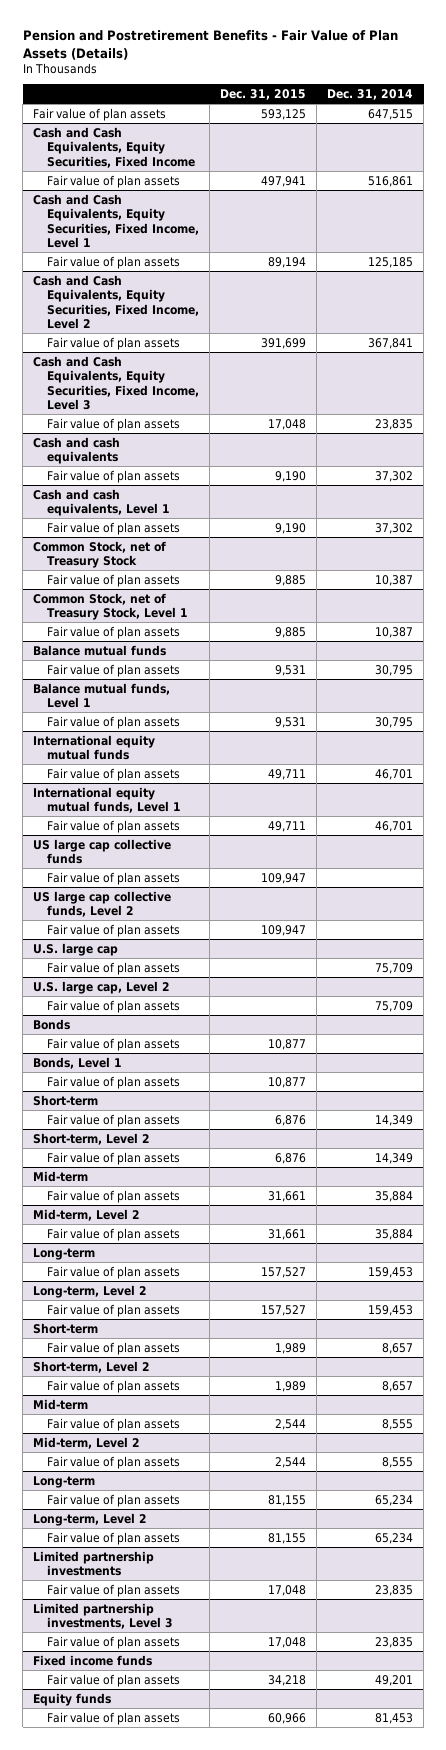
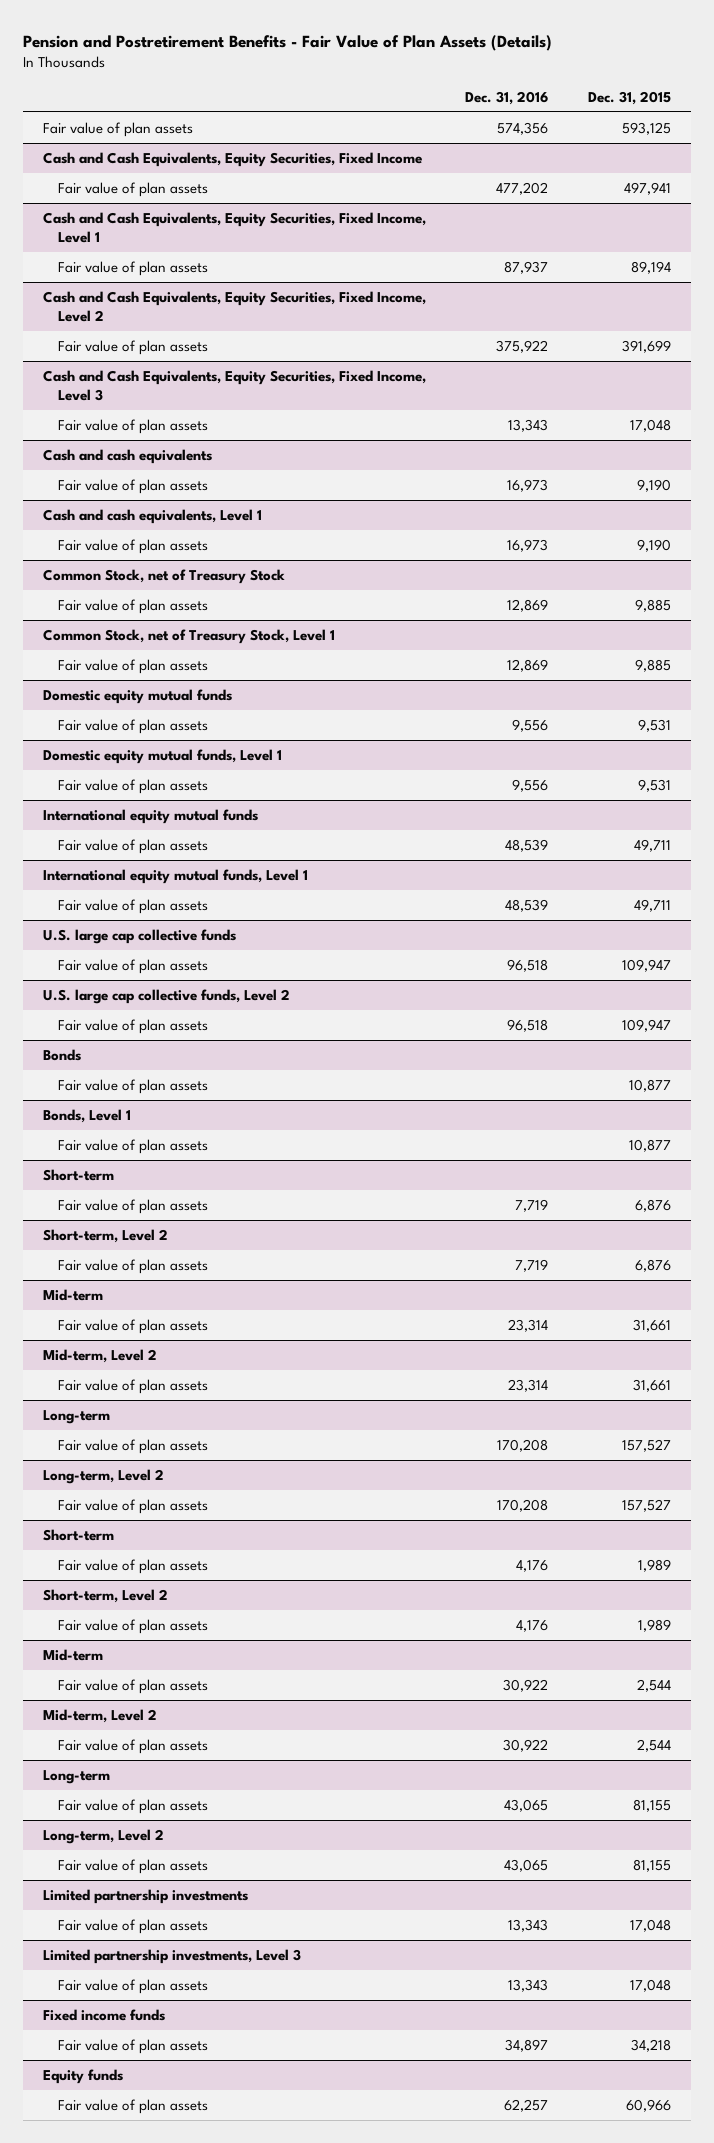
- | Dec. 31, 2015 | Dec. 31, 2014
+ | Dec. 31, 2016 | Dec. 31, 2015
- Balance mutual funds
+ Domestic equity mutual funds
- Balance mutual funds, Level 1
+ Domestic equity mutual funds, Level 1
- US large cap collective funds
+ U.S. large cap collective funds
- US large cap collective funds, Level 2
+ U.S. large cap collective funds, Level 2
- U.S. large cap
- Fair value of plan assets | | 75,709
- U.S. large cap, Level 2
- Fair value of plan assets | | 75,709

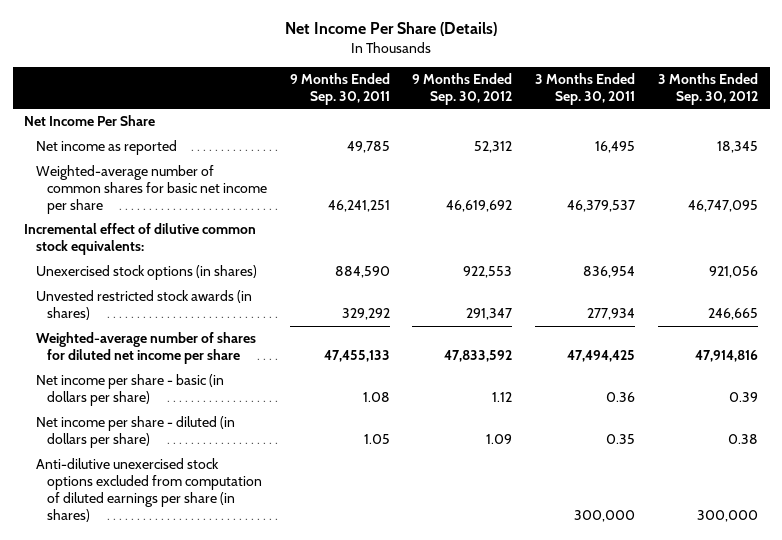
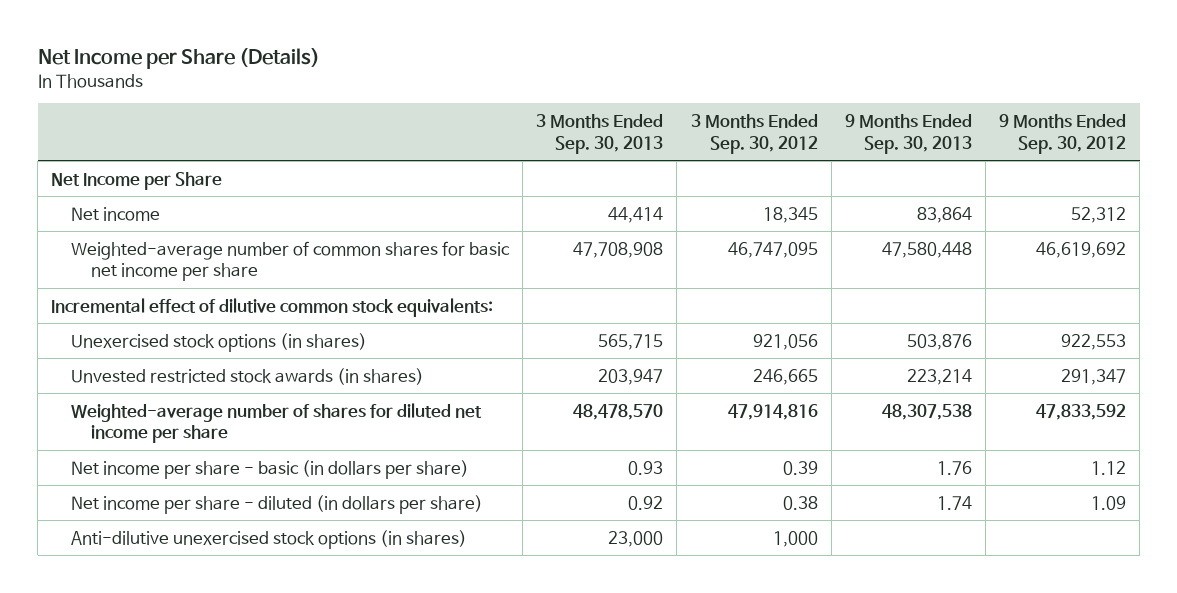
- Net Income Per Share (Details)
+ Net Income per Share (Details)
- | 9 Months Ended Sep. 30, 2011 | 9 Months Ended Sep. 30, 2012 | 3 Months Ended Sep. 30, 2011 | 3 Months Ended Sep. 30, 2012
+ | 3 Months Ended Sep. 30, 2013 | 3 Months Ended Sep. 30, 2012 | 9 Months Ended Sep. 30, 2013 | 9 Months Ended Sep. 30, 2012
- Net Income Per Share
- Net income as reported | 49,785 | 52,312 | 16,495 | 18,345
+ Net Income per Share
+ Net income | 44,414 | 18,345 | 83,864 | 52,312
- Anti-dilutive unexercised stock options excluded from computation of diluted earnings per share (in shares) | | | 300,000 | 300,000
+ Anti-dilutive unexercised stock options (in shares) | 23,000 | 1,000 | |

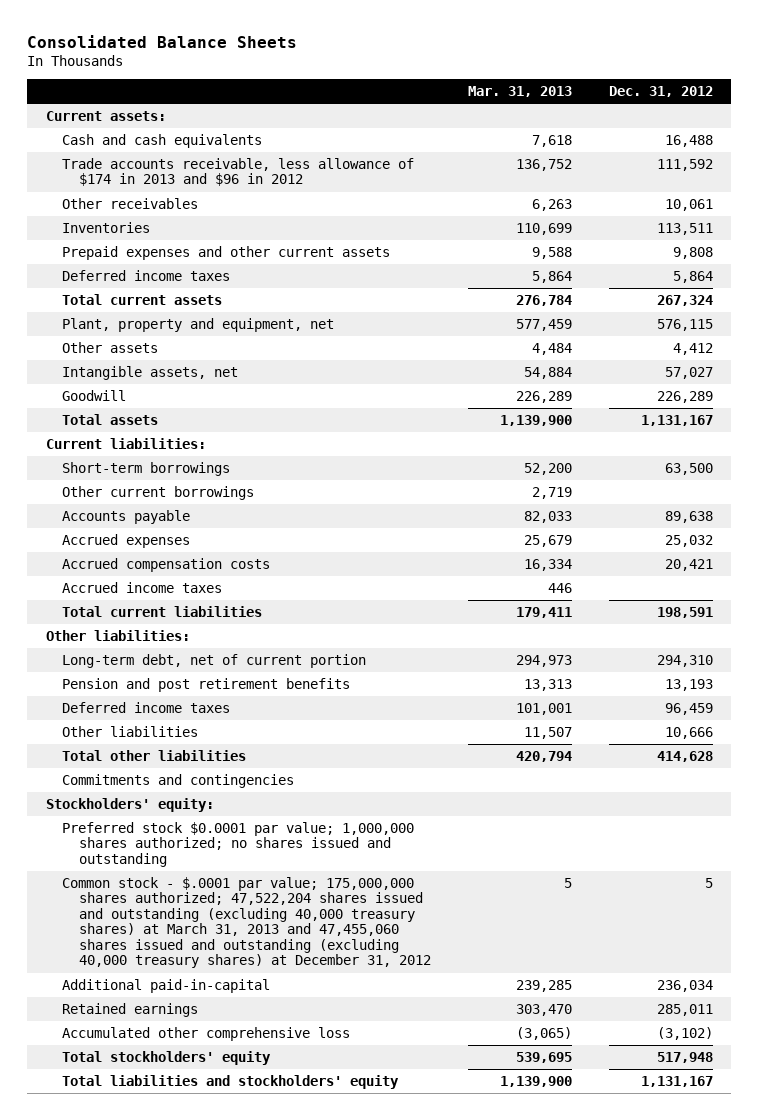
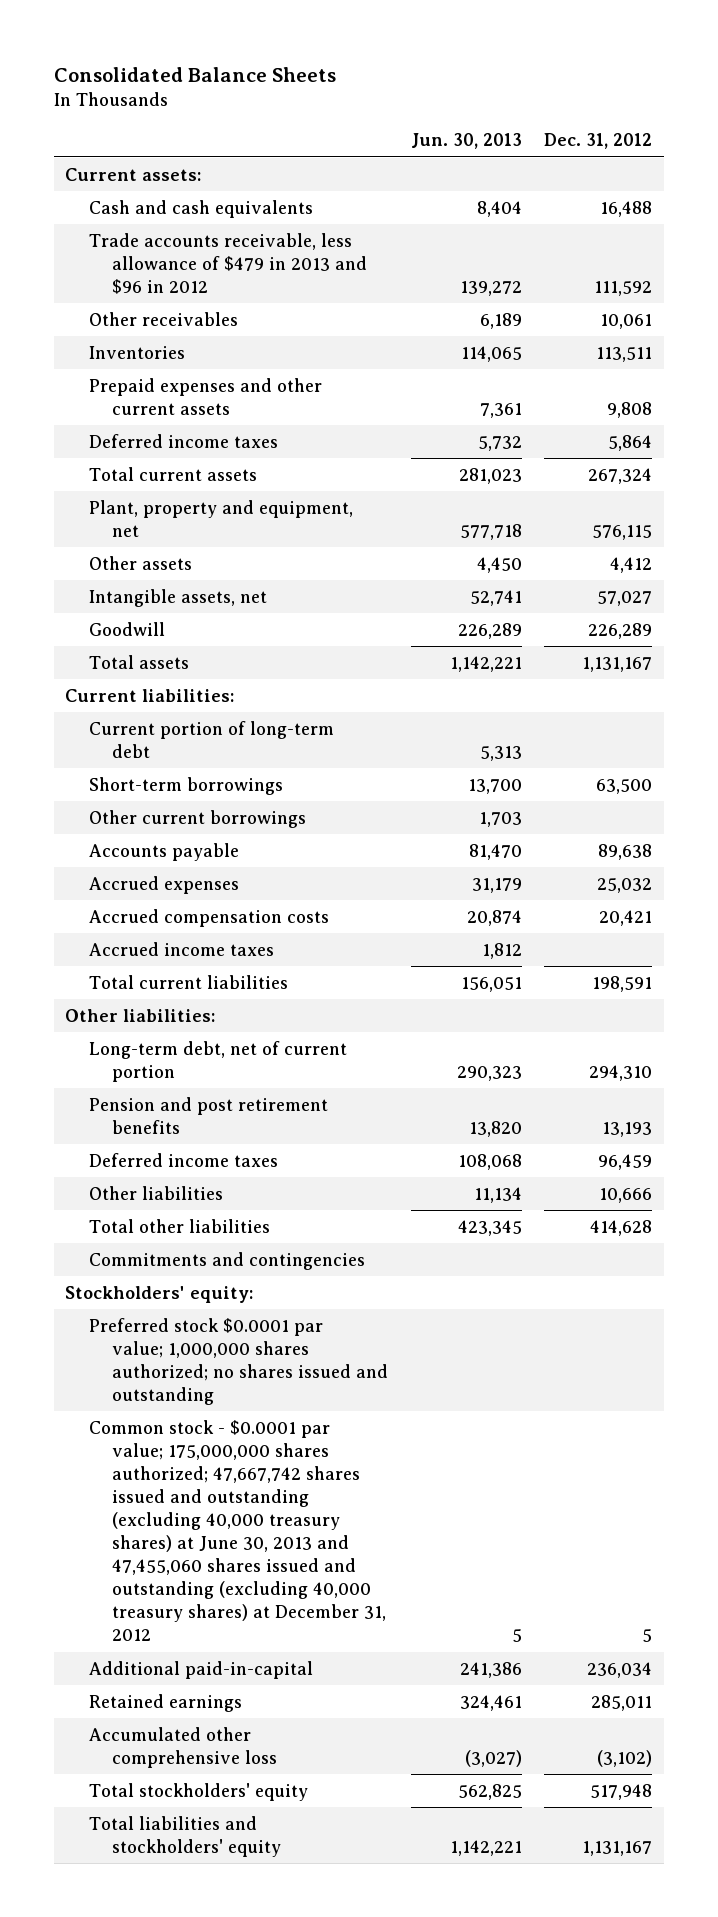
- | Mar. 31, 2013 | Dec. 31, 2012
+ | Jun. 30, 2013 | Dec. 31, 2012
- Trade accounts receivable, less allowance of $174 in 2013 and $96 in 2012 | 136,752 | 111,592
+ Trade accounts receivable, less allowance of $479 in 2013 and $96 in 2012 | 139,272 | 111,592
+ Current portion of long-term debt | 5,313 |
- Common stock - $.0001 par value; 175,000,000 shares authorized; 47,522,204 shares issued and outstanding (excluding 40,000 treasury shares) at March 31, 2013 and 47,455,060 shares issued and outstanding (excluding 40,000 treasury shares) at December 31, 2012 | 5 | 5
+ Common stock - $0.0001 par value; 175,000,000 shares authorized; 47,667,742 shares issued and outstanding (excluding 40,000 treasury shares) at June 30, 2013 and 47,455,060 shares issued and outstanding (excluding 40,000 treasury shares) at December 31, 2012 | 5 | 5

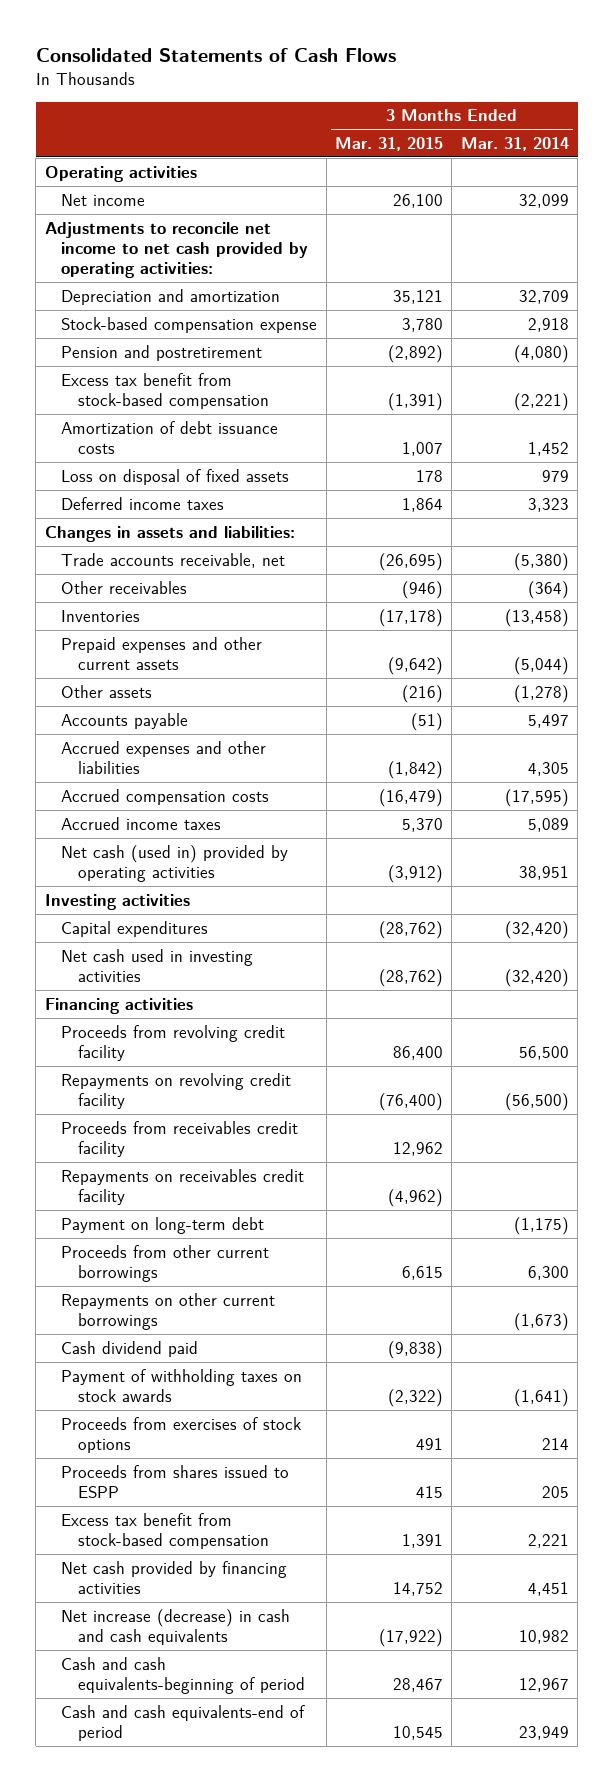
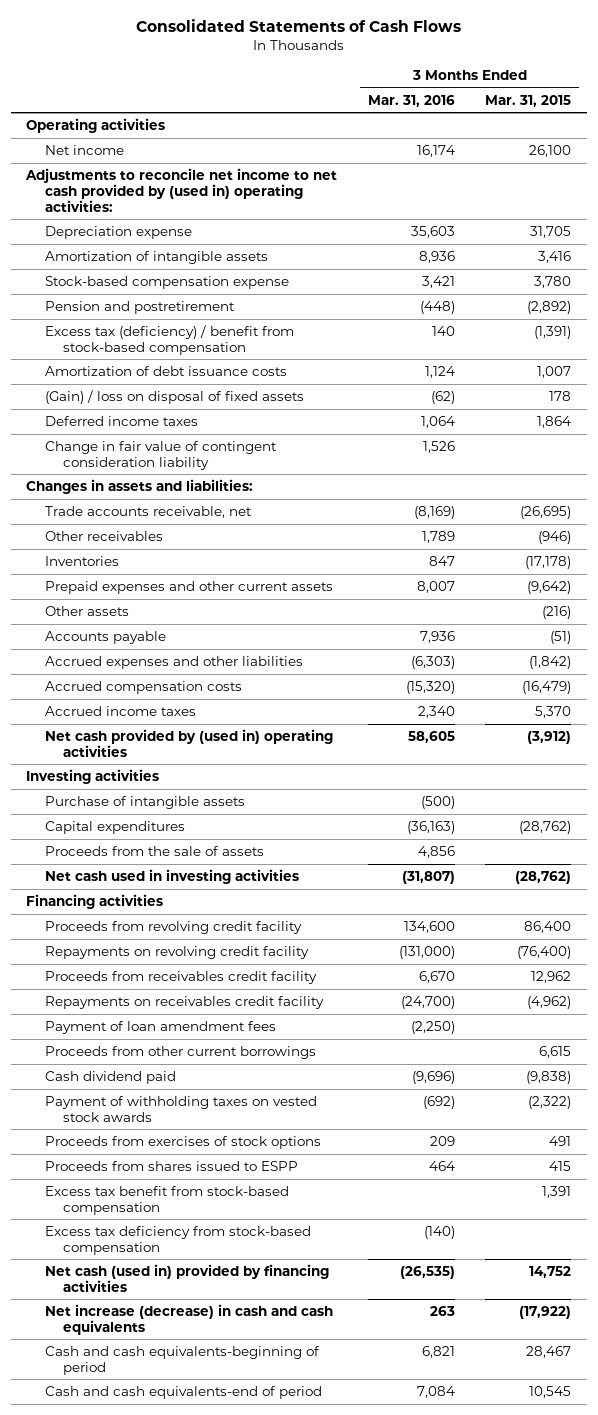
- | 3 Months Ended Mar. 31, 2015 | 3 Months Ended Mar. 31, 2014
+ | 3 Months Ended Mar. 31, 2016 | 3 Months Ended Mar. 31, 2015
- Adjustments to reconcile net income to net cash provided by operating activities:
- Depreciation and amortization | 35,121 | 32,709
+ Adjustments to reconcile net income to net cash provided by (used in) operating activities:
+ Depreciation expense | 35,603 | 31,705
+ Amortization of intangible assets | 8,936 | 3,416
- Excess tax benefit from stock-based compensation | (1,391) | (2,221)
+ Excess tax (deficiency) / benefit from stock-based compensation | 140 | (1,391)
- Loss on disposal of fixed assets | 178 | 979
+ (Gain) / loss on disposal of fixed assets | (62) | 178
+ Change in fair value of contingent consideration liability | 1,526 |
- Net cash (used in) provided by operating activities | (3,912) | 38,951
+ Net cash provided by (used in) operating activities | 58,605 | (3,912)
+ Purchase of intangible assets | (500) |
+ Proceeds from the sale of assets | 4,856 |
- Payment on long-term debt | | (1,175)
+ Payment of loan amendment fees | (2,250) |
- Repayments on other current borrowings | | (1,673)
- Payment of withholding taxes on stock awards | (2,322) | (1,641)
+ Payment of withholding taxes on vested stock awards | (692) | (2,322)
- Net cash provided by financing activities | 14,752 | 4,451
+ Excess tax deficiency from stock-based compensation | (140) |
+ Net cash (used in) provided by financing activities | (26,535) | 14,752

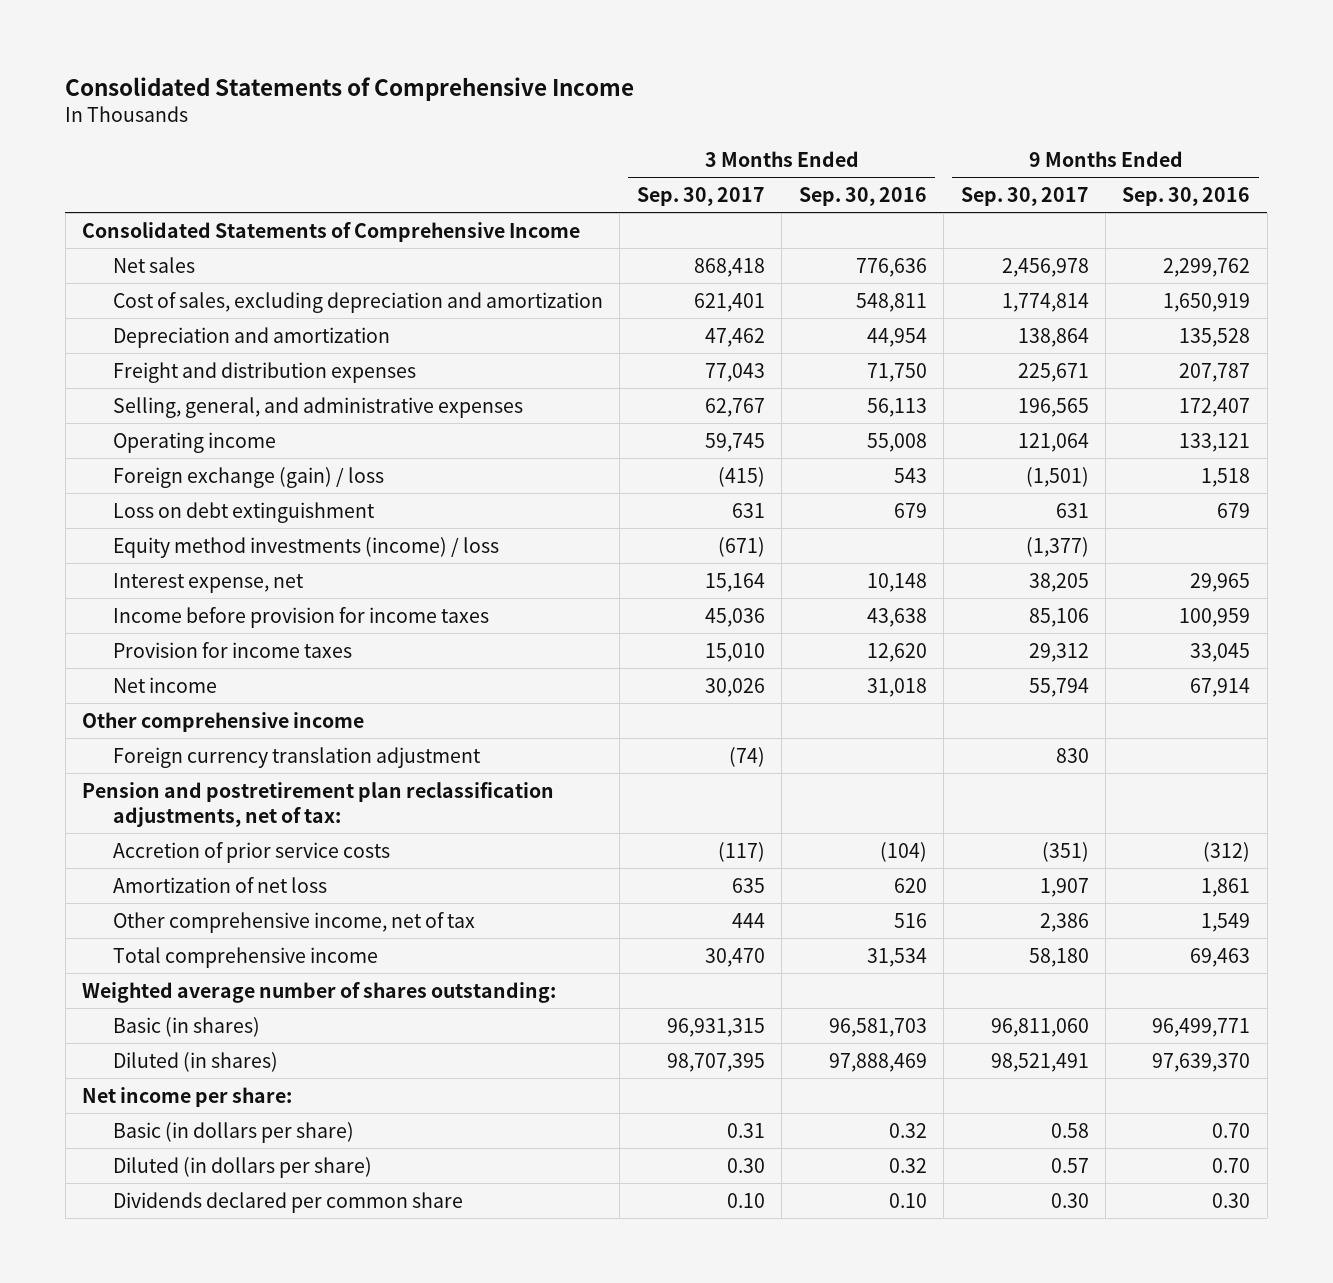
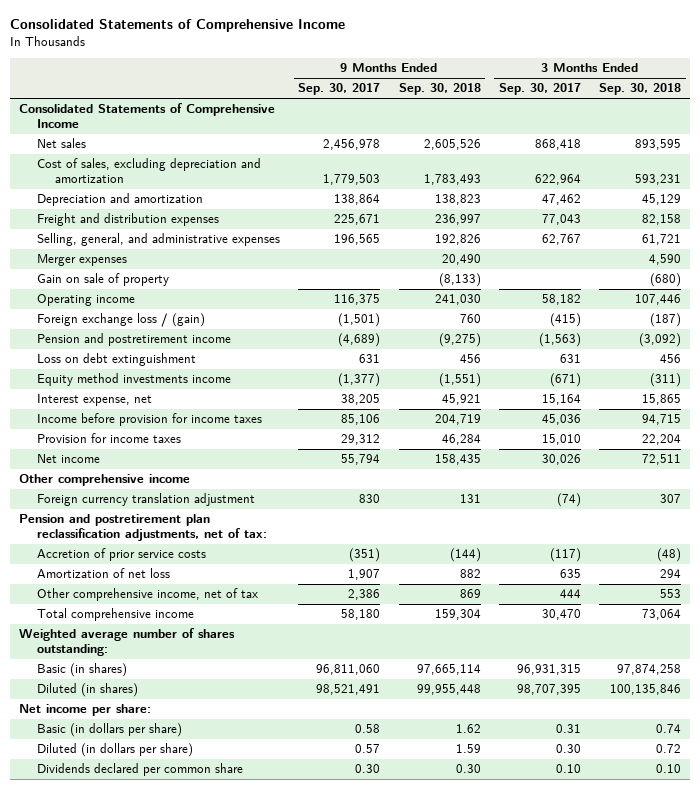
- | 3 Months Ended Sep. 30, 2017 | 3 Months Ended Sep. 30, 2016 | 9 Months Ended Sep. 30, 2017 | 9 Months Ended Sep. 30, 2016
+ | 9 Months Ended Sep. 30, 2017 | 9 Months Ended Sep. 30, 2018 | 3 Months Ended Sep. 30, 2017 | 3 Months Ended Sep. 30, 2018
- Cost of sales, excluding depreciation and amortization | 621,401 | 548,811 | 1,774,814 | 1,650,919
+ Cost of sales, excluding depreciation and amortization | 1,779,503 | 1,783,493 | 622,964 | 593,231
- Operating income | 59,745 | 55,008 | 121,064 | 133,121
- Foreign exchange (gain) / loss | (415) | 543 | (1,501) | 1,518
+ Merger expenses | | 20,490 | | 4,590
+ Gain on sale of property | | (8,133) | | (680)
+ Operating income | 116,375 | 241,030 | 58,182 | 107,446
+ Foreign exchange loss / (gain) | (1,501) | 760 | (415) | (187)
+ Pension and postretirement income | (4,689) | (9,275) | (1,563) | (3,092)
- Equity method investments (income) / loss | (671) | | (1,377) |
+ Equity method investments income | (1,377) | (1,551) | (671) | (311)

